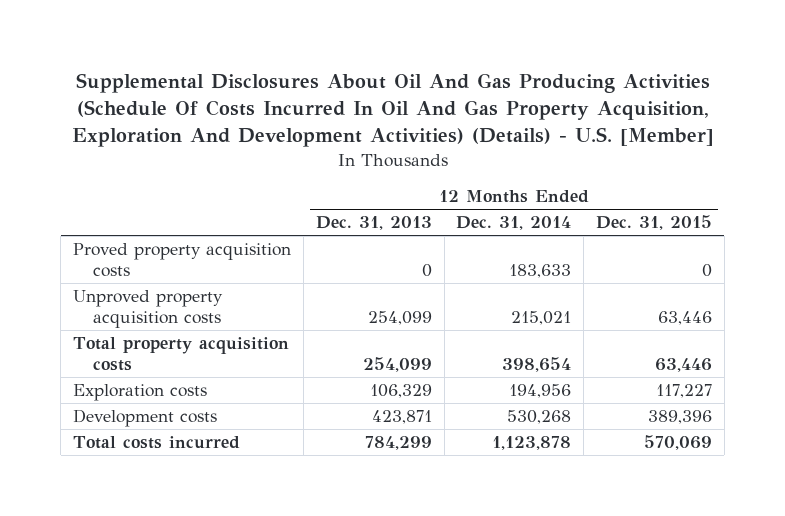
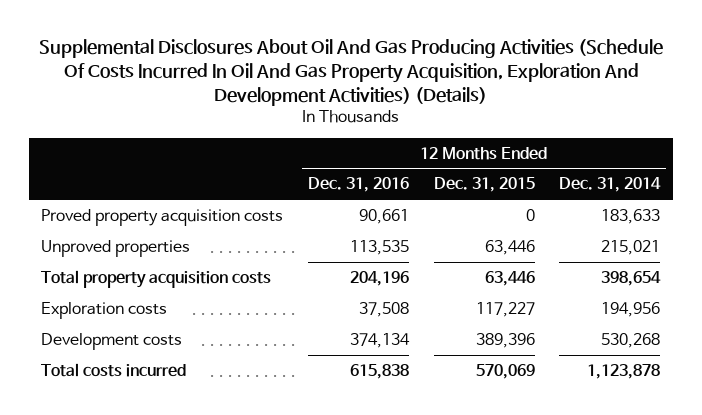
- Supplemental Disclosures About Oil And Gas Producing Activities (Schedule Of Costs Incurred In Oil And Gas Property Acquisition, Exploration And Development Activities) (Details) - U.S. [Member]
+ Supplemental Disclosures About Oil And Gas Producing Activities (Schedule Of Costs Incurred In Oil And Gas Property Acquisition, Exploration And Development Activities) (Details)
- | 12 Months Ended Dec. 31, 2013 | 12 Months Ended Dec. 31, 2014 | 12 Months Ended Dec. 31, 2015
+ | 12 Months Ended Dec. 31, 2016 | 12 Months Ended Dec. 31, 2015 | 12 Months Ended Dec. 31, 2014
- Unproved property acquisition costs | 254,099 | 215,021 | 63,446
+ Unproved properties | 113,535 | 63,446 | 215,021

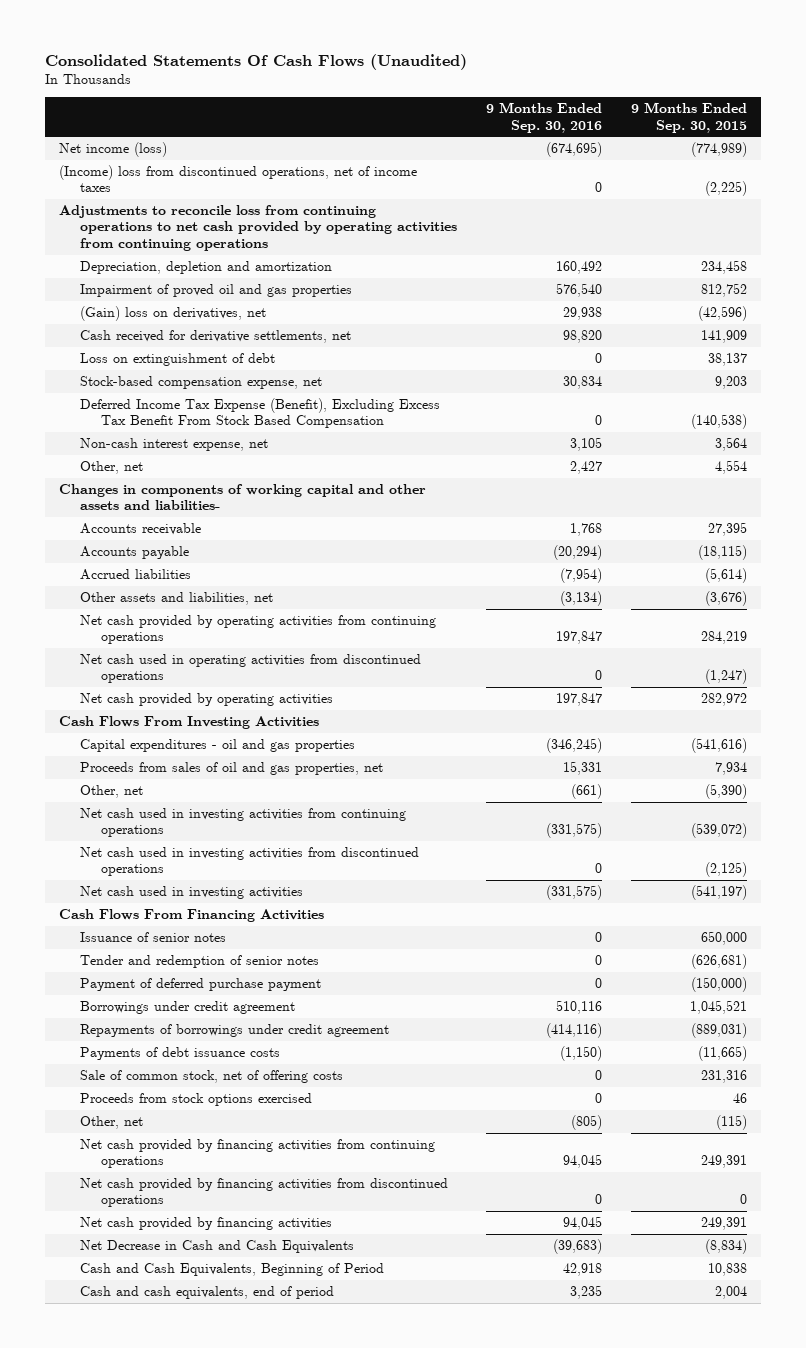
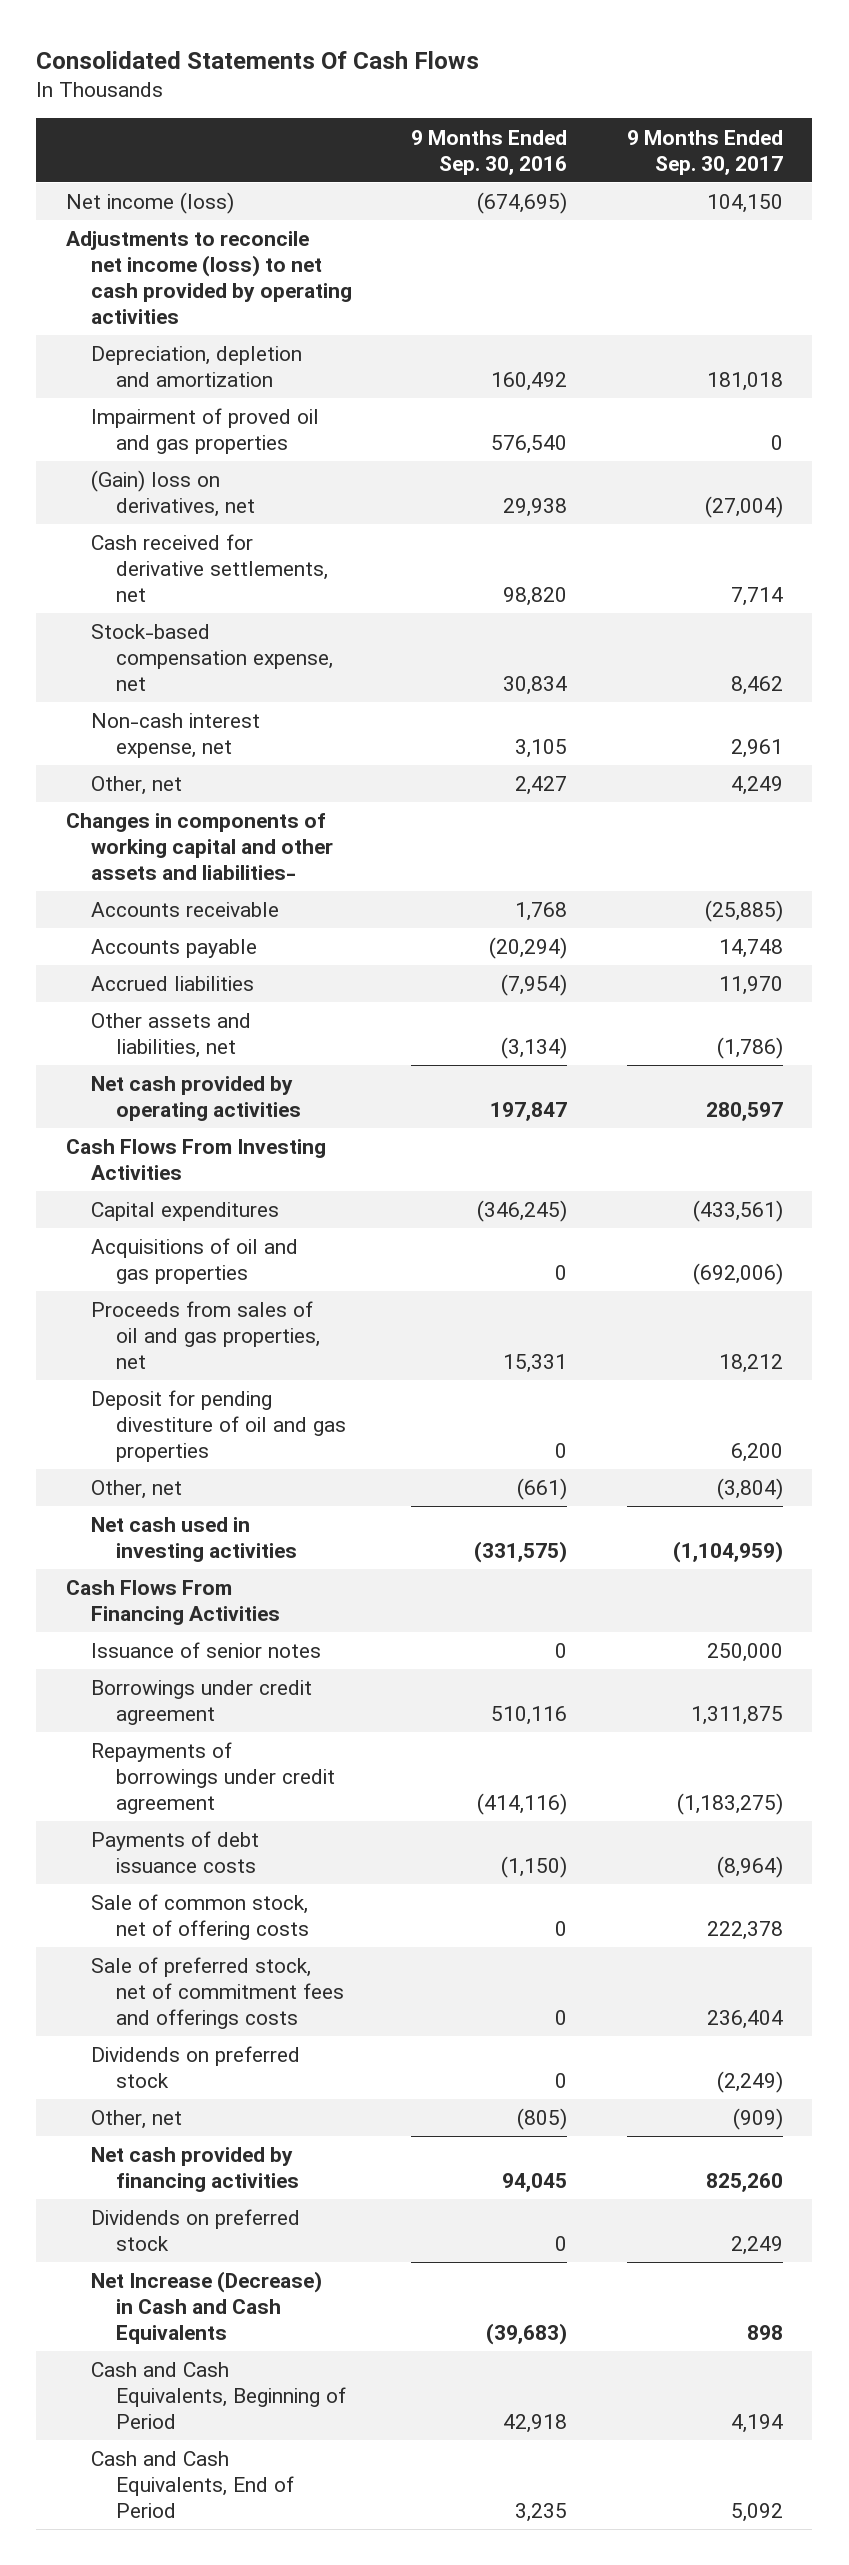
- Consolidated Statements Of Cash Flows (Unaudited)
+ Consolidated Statements Of Cash Flows
- | 9 Months Ended Sep. 30, 2016 | 9 Months Ended Sep. 30, 2015
+ | 9 Months Ended Sep. 30, 2016 | 9 Months Ended Sep. 30, 2017
- (Income) loss from discontinued operations, net of income taxes | 0 | (2,225)
- Adjustments to reconcile loss from continuing operations to net cash provided by operating activities from continuing operations
+ Adjustments to reconcile net income (loss) to net cash provided by operating activities
- Loss on extinguishment of debt | 0 | 38,137
- Deferred Income Tax Expense (Benefit), Excluding Excess Tax Benefit From Stock Based Compensation | 0 | (140,538)
- Net cash provided by operating activities from continuing operations | 197,847 | 284,219
- Net cash used in operating activities from discontinued operations | 0 | (1,247)
- Capital expenditures - oil and gas properties | (346,245) | (541,616)
+ Capital expenditures | (346,245) | (433,561)
+ Acquisitions of oil and gas properties | 0 | (692,006)
+ Deposit for pending divestiture of oil and gas properties | 0 | 6,200
- Net cash used in investing activities from continuing operations | (331,575) | (539,072)
- Net cash used in investing activities from discontinued operations | 0 | (2,125)
- Tender and redemption of senior notes | 0 | (626,681)
- Payment of deferred purchase payment | 0 | (150,000)
- Proceeds from stock options exercised | 0 | 46
+ Sale of preferred stock, net of commitment fees and offerings costs | 0 | 236,404
+ Dividends on preferred stock | 0 | (2,249)
- Net cash provided by financing activities from continuing operations | 94,045 | 249,391
- Net cash provided by financing activities from discontinued operations | 0 | 0
- Net Decrease in Cash and Cash Equivalents | (39,683) | (8,834)
+ Dividends on preferred stock | 0 | 2,249
+ Net Increase (Decrease) in Cash and Cash Equivalents | (39,683) | 898
- Cash and cash equivalents, end of period | 3,235 | 2,004
+ Cash and Cash Equivalents, End of Period | 3,235 | 5,092

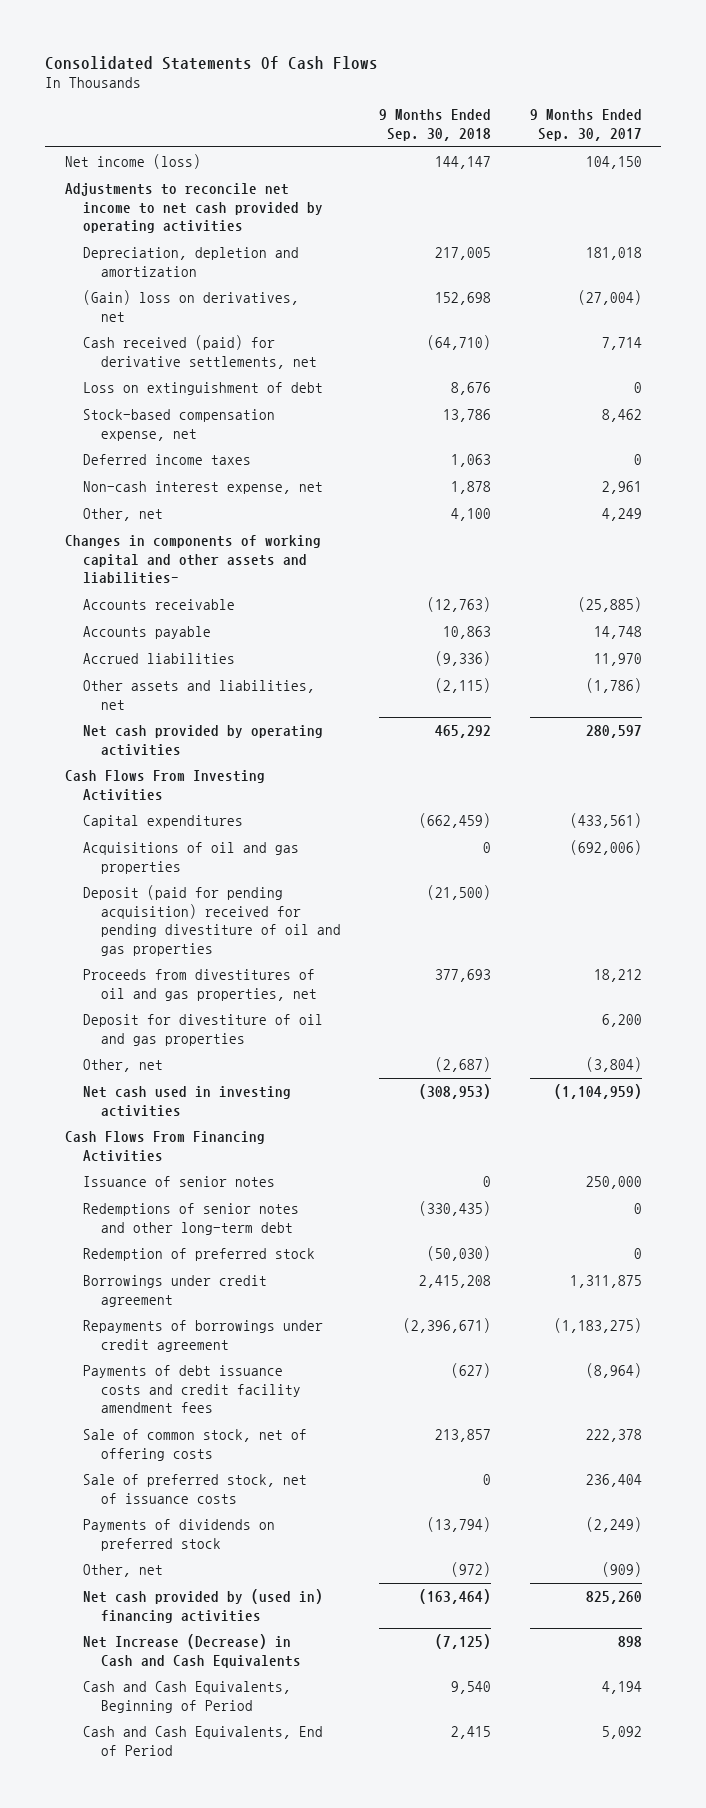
- | 9 Months Ended Sep. 30, 2016 | 9 Months Ended Sep. 30, 2017
+ | 9 Months Ended Sep. 30, 2018 | 9 Months Ended Sep. 30, 2017
- Adjustments to reconcile net income (loss) to net cash provided by operating activities
+ Adjustments to reconcile net income to net cash provided by operating activities
- Impairment of proved oil and gas properties | 576,540 | 0
- Cash received for derivative settlements, net | 98,820 | 7,714
+ Cash received (paid) for derivative settlements, net | (64,710) | 7,714
+ Loss on extinguishment of debt | 8,676 | 0
+ Deferred income taxes | 1,063 | 0
- Proceeds from sales of oil and gas properties, net | 15,331 | 18,212
- Deposit for pending divestiture of oil and gas properties | 0 | 6,200
+ Deposit (paid for pending acquisition) received for pending divestiture of oil and gas properties | (21,500) |
+ Proceeds from divestitures of oil and gas properties, net | 377,693 | 18,212
+ Deposit for divestiture of oil and gas properties | | 6,200
+ Redemptions of senior notes and other long-term debt | (330,435) | 0
+ Redemption of preferred stock | (50,030) | 0
- Payments of debt issuance costs | (1,150) | (8,964)
+ Payments of debt issuance costs and credit facility amendment fees | (627) | (8,964)
- Sale of preferred stock, net of commitment fees and offerings costs | 0 | 236,404
- Dividends on preferred stock | 0 | (2,249)
+ Sale of preferred stock, net of issuance costs | 0 | 236,404
+ Payments of dividends on preferred stock | (13,794) | (2,249)
- Net cash provided by financing activities | 94,045 | 825,260
- Dividends on preferred stock | 0 | 2,249
+ Net cash provided by (used in) financing activities | (163,464) | 825,260

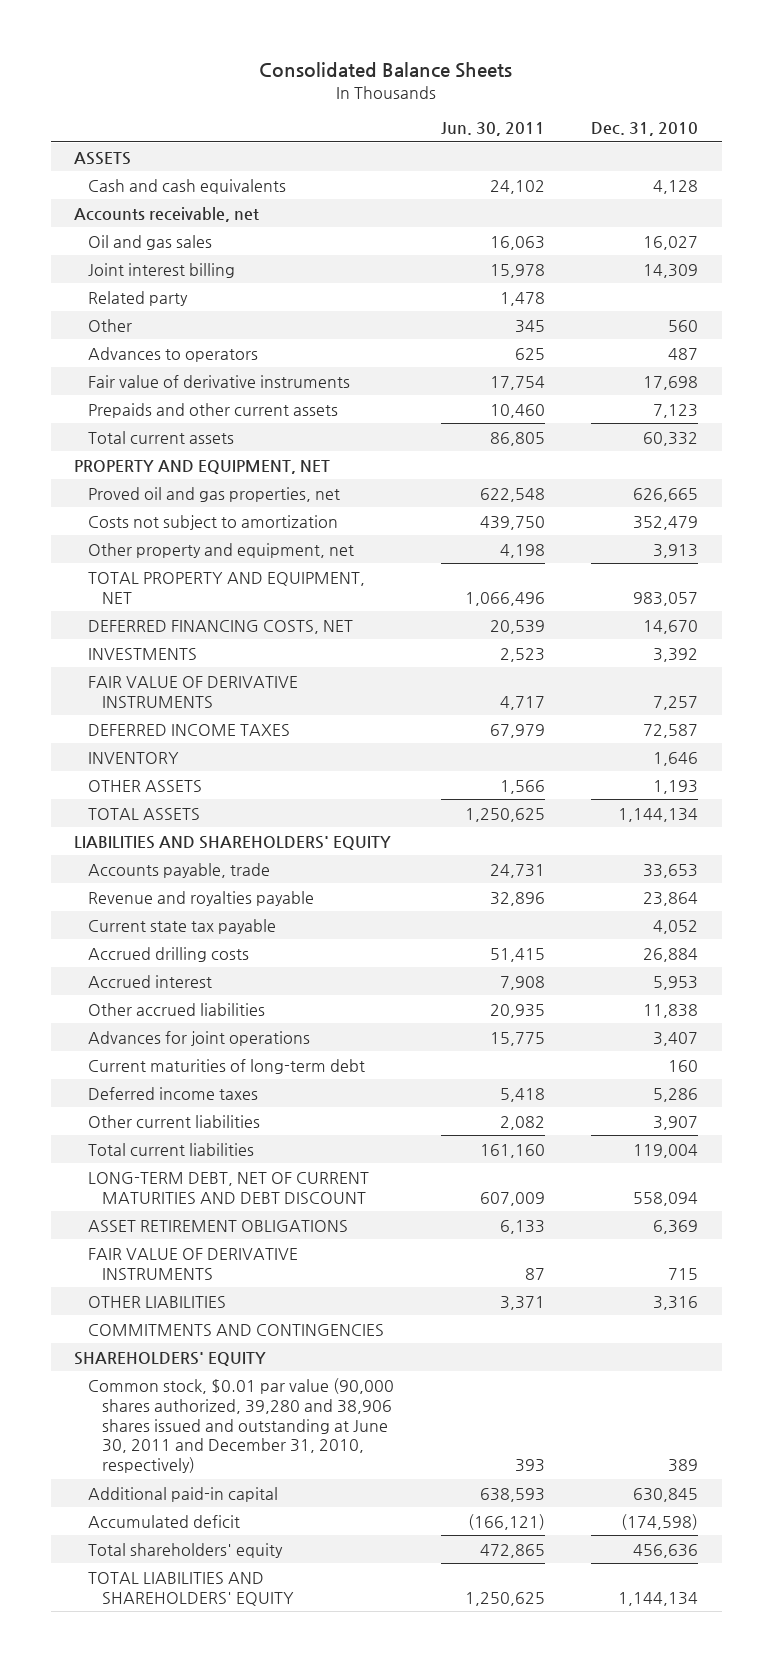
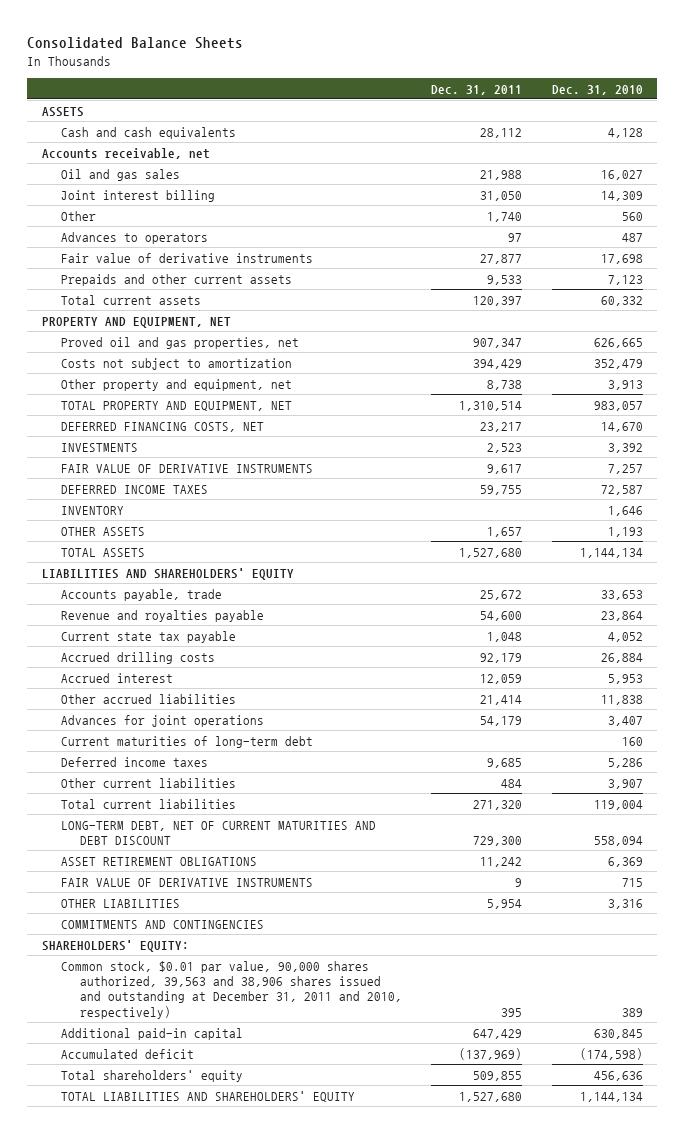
- | Jun. 30, 2011 | Dec. 31, 2010
+ | Dec. 31, 2011 | Dec. 31, 2010
- Related party | 1,478 |
- SHAREHOLDERS' EQUITY
- Common stock, $0.01 par value (90,000 shares authorized, 39,280 and 38,906 shares issued and outstanding at June 30, 2011 and December 31, 2010, respectively) | 393 | 389
+ SHAREHOLDERS' EQUITY:
+ Common stock, $0.01 par value, 90,000 shares authorized, 39,563 and 38,906 shares issued and outstanding at December 31, 2011 and 2010, respectively) | 395 | 389

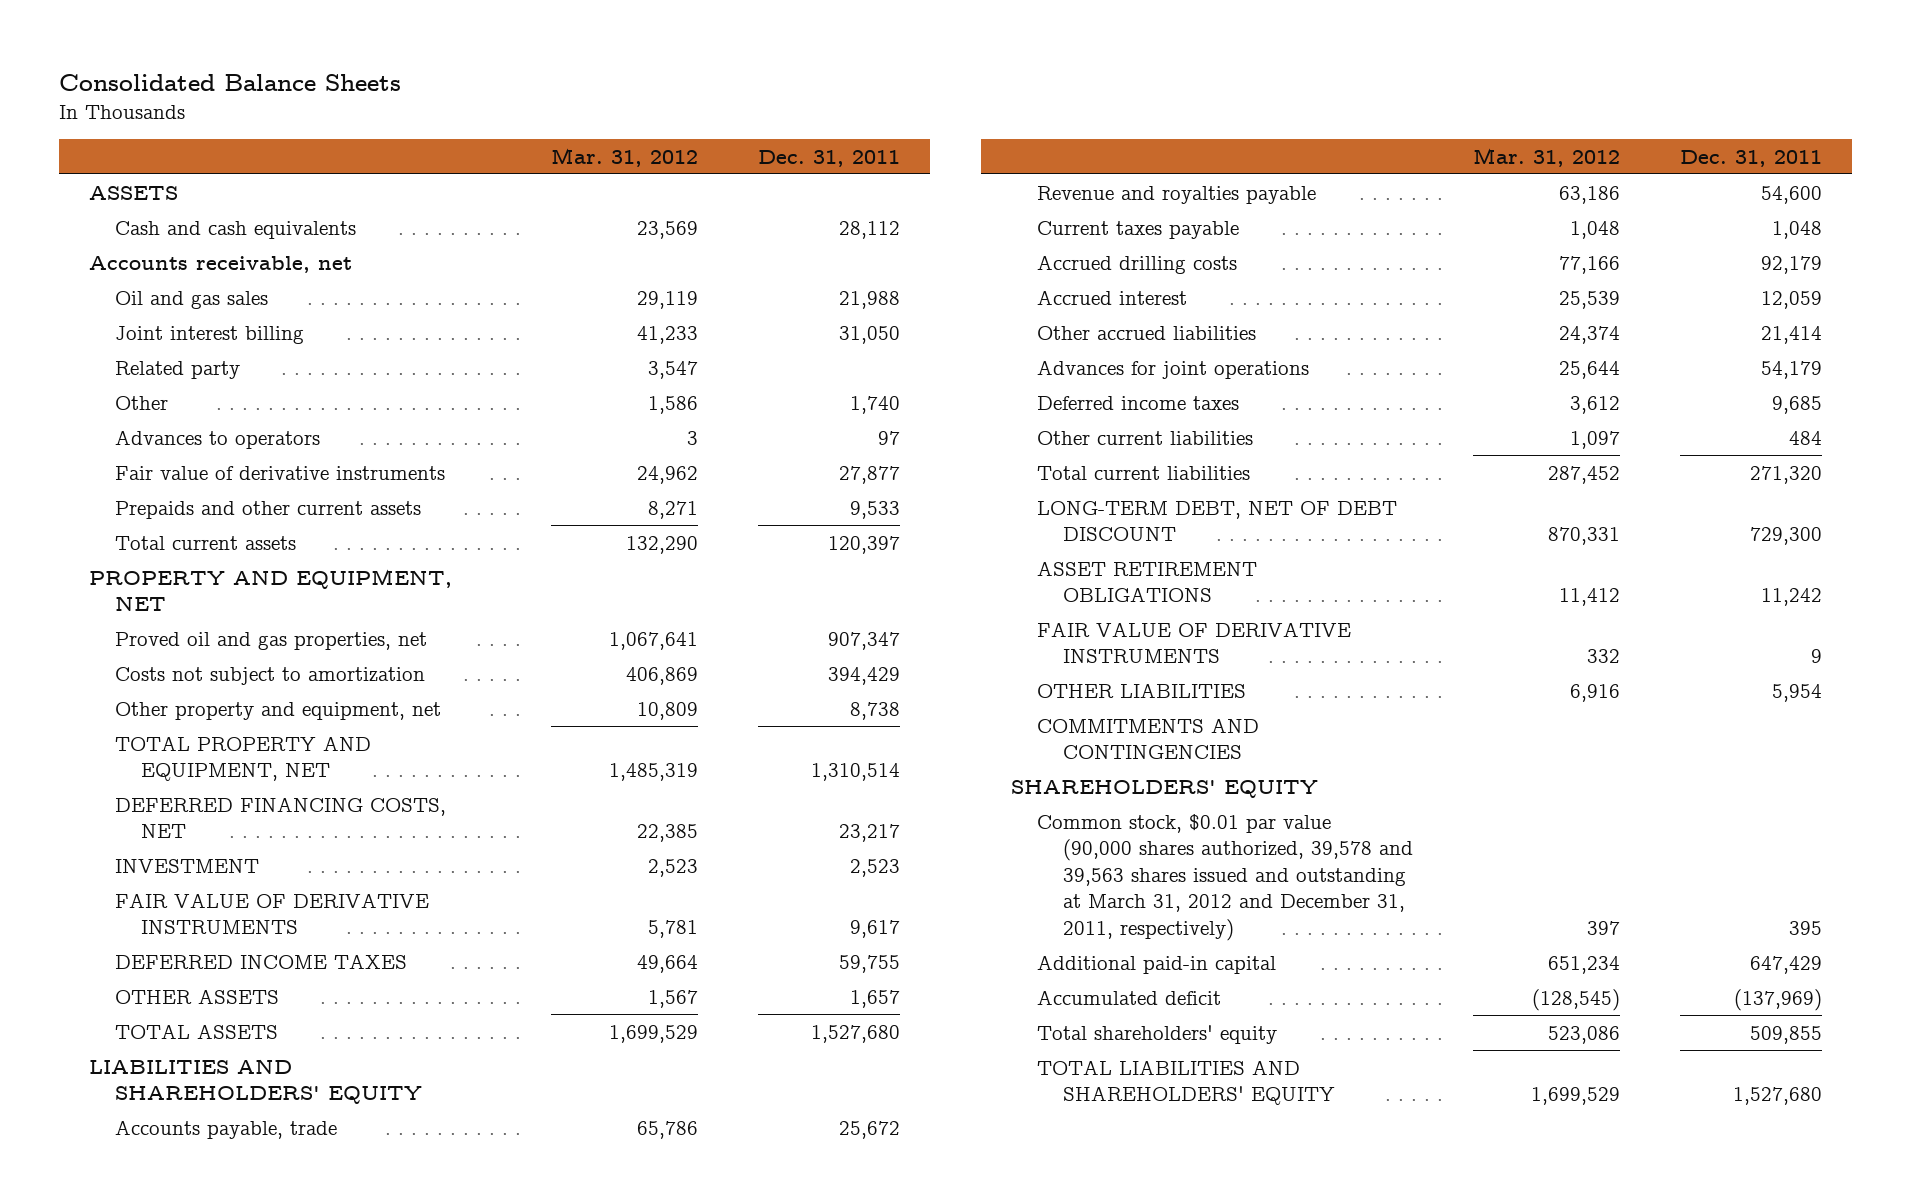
- | Dec. 31, 2011 | Dec. 31, 2010
+ | Mar. 31, 2012 | Dec. 31, 2011
+ Related party | 3,547 |
- INVESTMENTS | 2,523 | 3,392
+ INVESTMENT | 2,523 | 2,523
- INVENTORY | | 1,646
- Current state tax payable | 1,048 | 4,052
+ Current taxes payable | 1,048 | 1,048
- Current maturities of long-term debt | | 160
- LONG-TERM DEBT, NET OF CURRENT MATURITIES AND DEBT DISCOUNT | 729,300 | 558,094
+ LONG-TERM DEBT, NET OF DEBT DISCOUNT | 870,331 | 729,300
- SHAREHOLDERS' EQUITY:
- Common stock, $0.01 par value, 90,000 shares authorized, 39,563 and 38,906 shares issued and outstanding at December 31, 2011 and 2010, respectively) | 395 | 389
+ SHAREHOLDERS' EQUITY
+ Common stock, $0.01 par value (90,000 shares authorized, 39,578 and 39,563 shares issued and outstanding at March 31, 2012 and December 31, 2011, respectively) | 397 | 395

